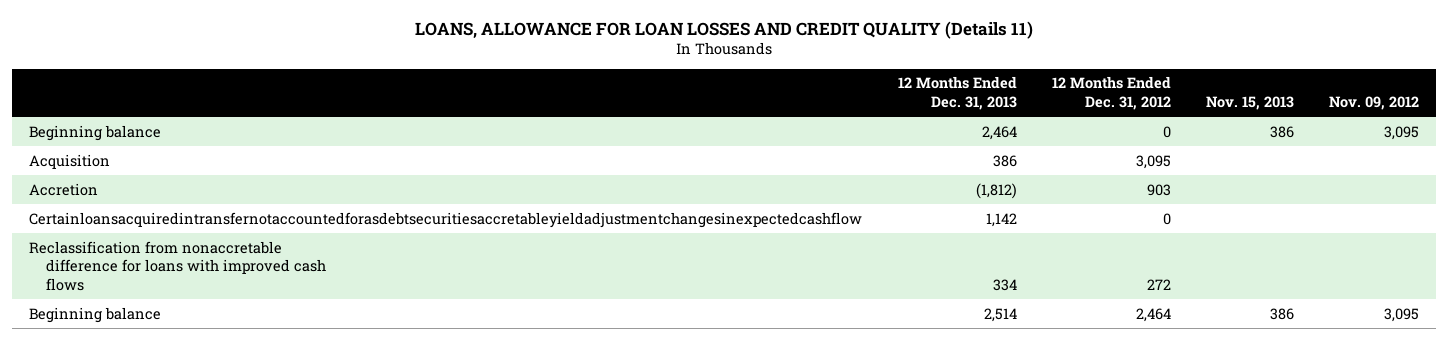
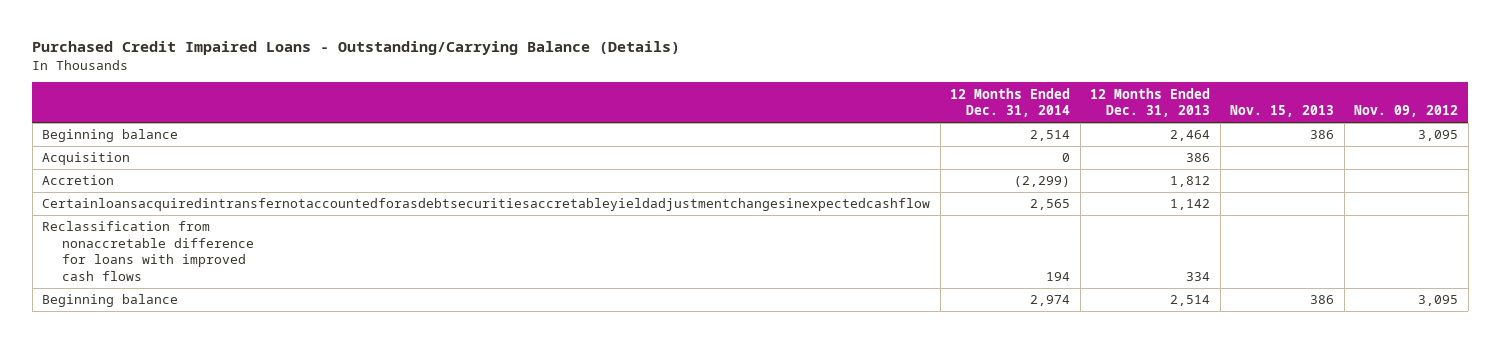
- LOANS, ALLOWANCE FOR LOAN LOSSES AND CREDIT QUALITY (Details 11)
+ Purchased Credit Impaired Loans - Outstanding/Carrying Balance (Details)
- | 12 Months Ended Dec. 31, 2013 | 12 Months Ended Dec. 31, 2012 | Nov. 15, 2013 | Nov. 09, 2012
+ | 12 Months Ended Dec. 31, 2014 | 12 Months Ended Dec. 31, 2013 | Nov. 15, 2013 | Nov. 09, 2012
- Accretion | (1,812) | 903 | |
+ Accretion | (2,299) | 1,812 | |

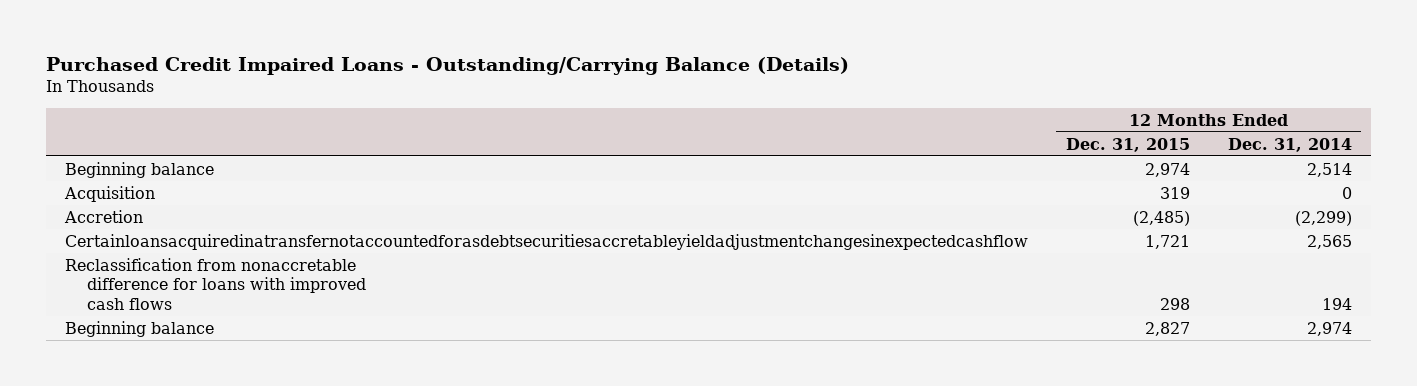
- | 12 Months Ended Dec. 31, 2014 | 12 Months Ended Dec. 31, 2013 | Nov. 15, 2013 | Nov. 09, 2012
+ | 12 Months Ended Dec. 31, 2015 | 12 Months Ended Dec. 31, 2014
- Certainloansacquiredintransfernotaccountedforasdebtsecuritiesaccretableyieldadjustmentchangesinexpectedcashflow | 2,565 | 1,142 | |
+ Certainloansacquiredinatransfernotaccountedforasdebtsecuritiesaccretableyieldadjustmentchangesinexpectedcashflow | 1,721 | 2,565

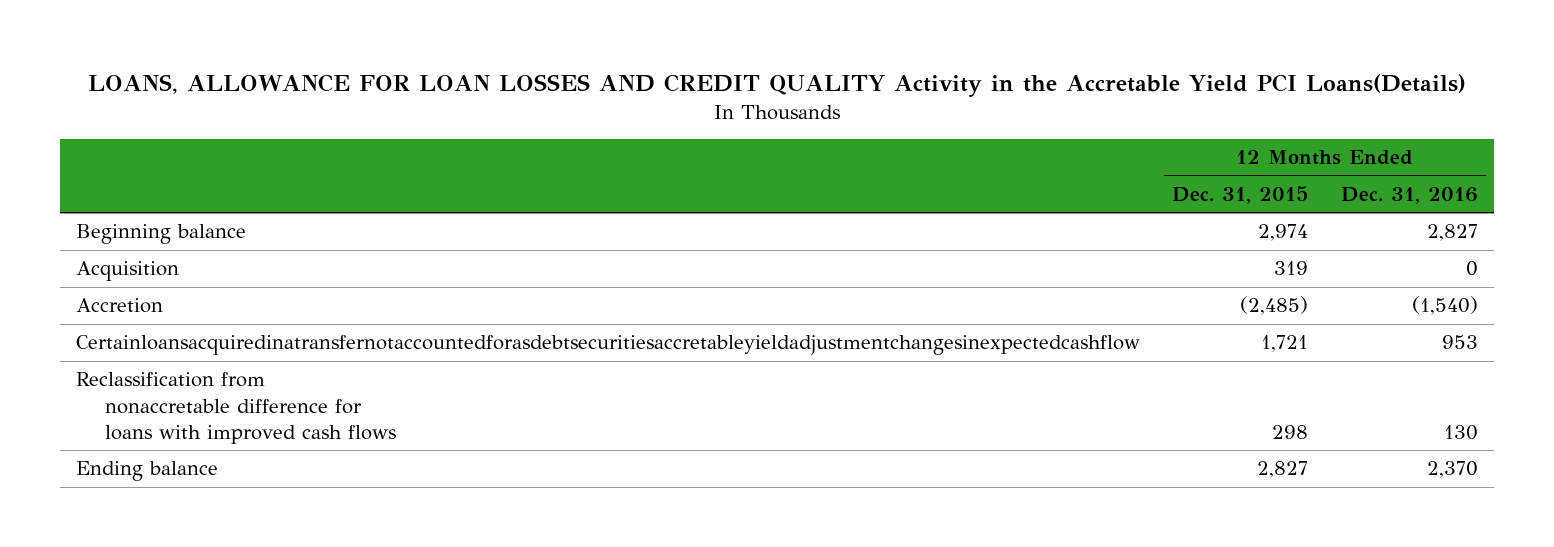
- Purchased Credit Impaired Loans - Outstanding/Carrying Balance (Details)
+ LOANS, ALLOWANCE FOR LOAN LOSSES AND CREDIT QUALITY Activity in the Accretable Yield PCI Loans(Details)
- | 12 Months Ended Dec. 31, 2015 | 12 Months Ended Dec. 31, 2014
+ | 12 Months Ended Dec. 31, 2015 | 12 Months Ended Dec. 31, 2016
- Beginning balance | 2,827 | 2,974
+ Ending balance | 2,827 | 2,370

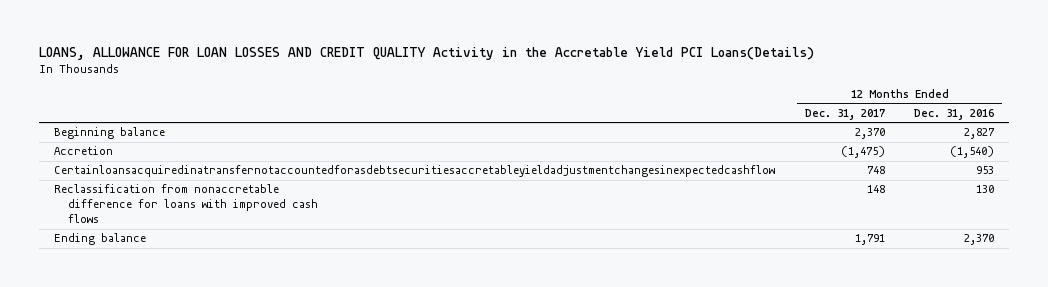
- | 12 Months Ended Dec. 31, 2015 | 12 Months Ended Dec. 31, 2016
+ | 12 Months Ended Dec. 31, 2017 | 12 Months Ended Dec. 31, 2016
- Acquisition | 319 | 0

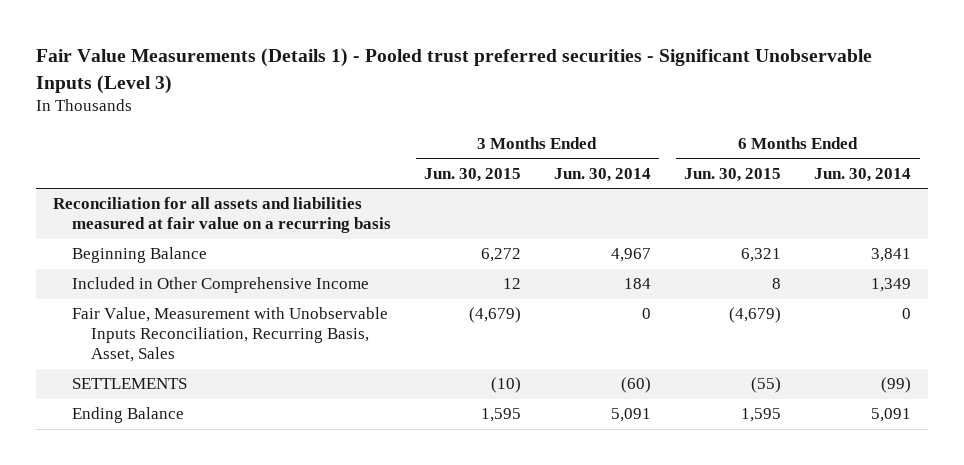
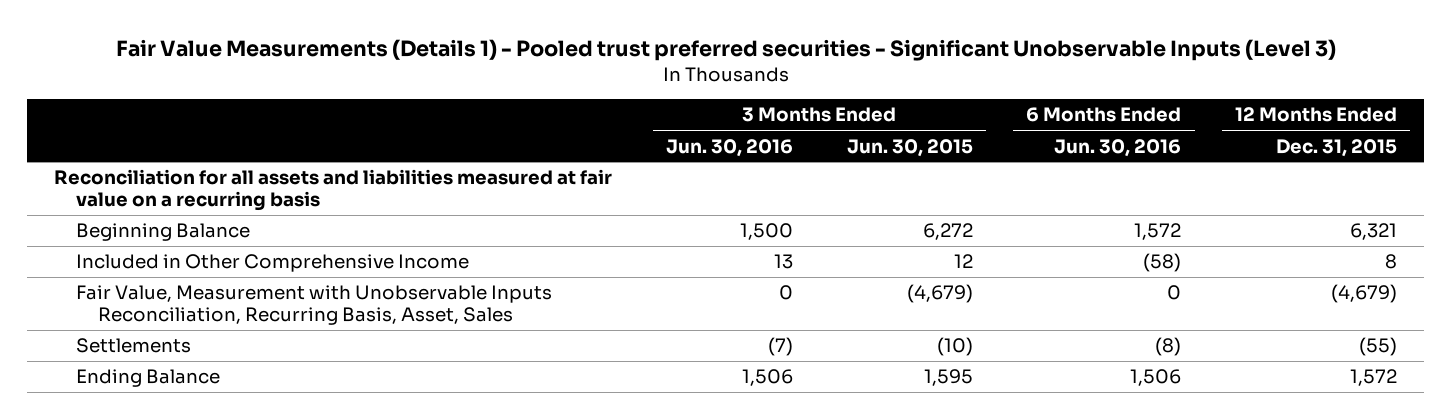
- | 3 Months Ended Jun. 30, 2015 | 3 Months Ended Jun. 30, 2014 | 6 Months Ended Jun. 30, 2015 | 6 Months Ended Jun. 30, 2014
+ | 3 Months Ended Jun. 30, 2016 | 3 Months Ended Jun. 30, 2015 | 6 Months Ended Jun. 30, 2016 | 12 Months Ended Dec. 31, 2015
- SETTLEMENTS | (10) | (60) | (55) | (99)
+ Settlements | (7) | (10) | (8) | (55)

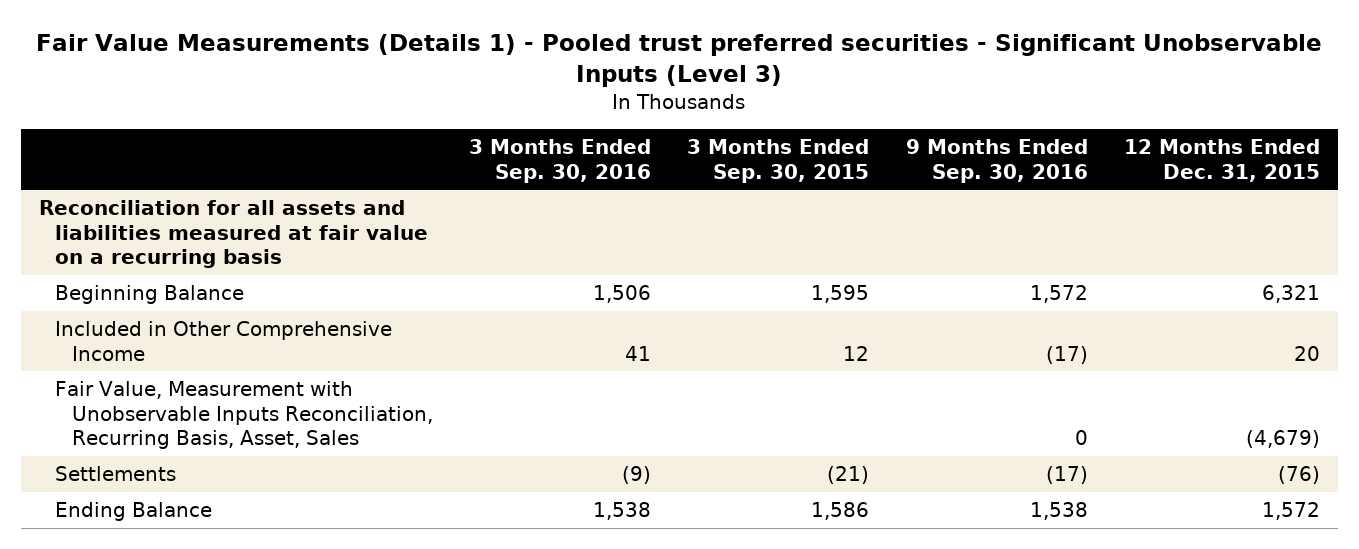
- | 3 Months Ended Jun. 30, 2016 | 3 Months Ended Jun. 30, 2015 | 6 Months Ended Jun. 30, 2016 | 12 Months Ended Dec. 31, 2015
+ | 3 Months Ended Sep. 30, 2016 | 3 Months Ended Sep. 30, 2015 | 9 Months Ended Sep. 30, 2016 | 12 Months Ended Dec. 31, 2015
- Included in Other Comprehensive Income | 13 | 12 | (58) | 8
+ Included in Other Comprehensive Income | 41 | 12 | (17) | 20
- Settlements | (7) | (10) | (8) | (55)
+ Settlements | (9) | (21) | (17) | (76)

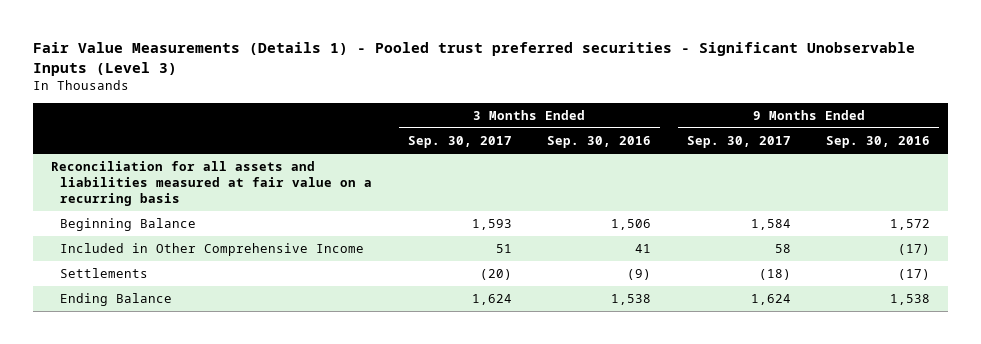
- | 3 Months Ended Sep. 30, 2016 | 3 Months Ended Sep. 30, 2015 | 9 Months Ended Sep. 30, 2016 | 12 Months Ended Dec. 31, 2015
+ | 3 Months Ended Sep. 30, 2017 | 3 Months Ended Sep. 30, 2016 | 9 Months Ended Sep. 30, 2017 | 9 Months Ended Sep. 30, 2016
- Fair Value, Measurement with Unobservable Inputs Reconciliation, Recurring Basis, Asset, Sales | | | 0 | (4,679)

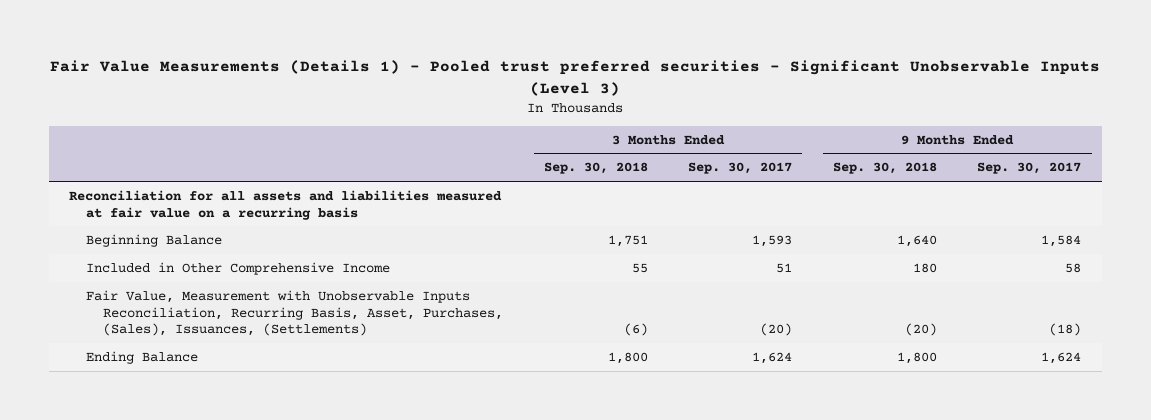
- | 3 Months Ended Sep. 30, 2017 | 3 Months Ended Sep. 30, 2016 | 9 Months Ended Sep. 30, 2017 | 9 Months Ended Sep. 30, 2016
+ | 3 Months Ended Sep. 30, 2018 | 3 Months Ended Sep. 30, 2017 | 9 Months Ended Sep. 30, 2018 | 9 Months Ended Sep. 30, 2017
- Settlements | (20) | (9) | (18) | (17)
+ Fair Value, Measurement with Unobservable Inputs Reconciliation, Recurring Basis, Asset, Purchases, (Sales), Issuances, (Settlements) | (6) | (20) | (20) | (18)

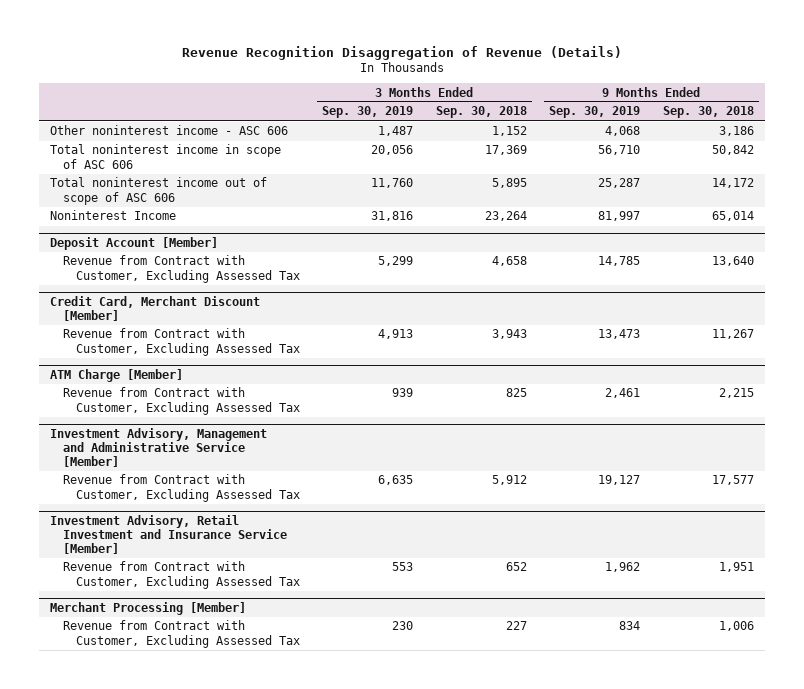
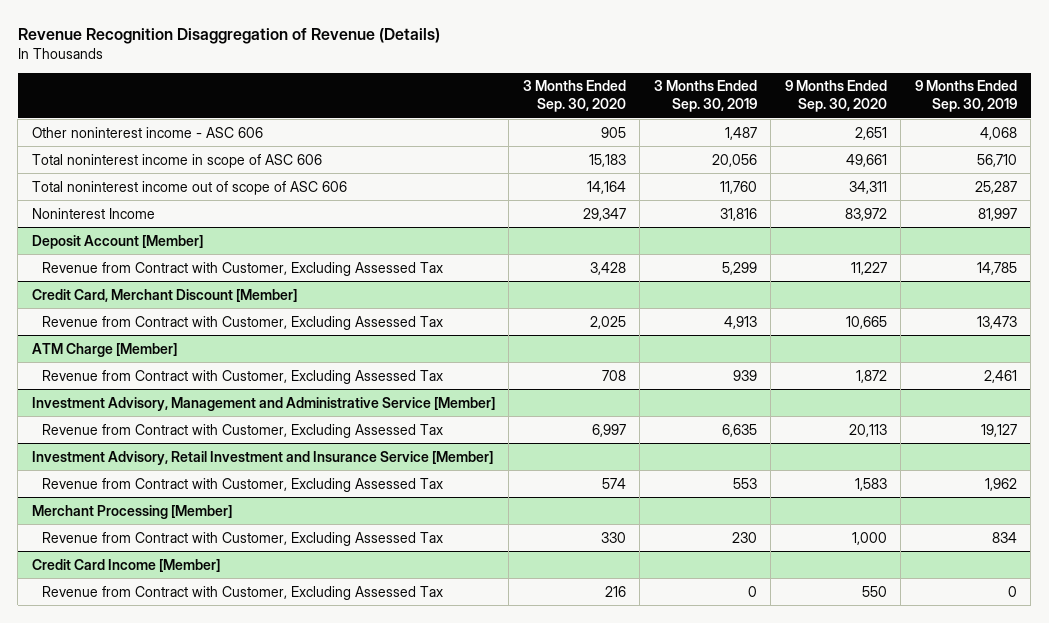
- | 3 Months Ended Sep. 30, 2019 | 3 Months Ended Sep. 30, 2018 | 9 Months Ended Sep. 30, 2019 | 9 Months Ended Sep. 30, 2018
+ | 3 Months Ended Sep. 30, 2020 | 3 Months Ended Sep. 30, 2019 | 9 Months Ended Sep. 30, 2020 | 9 Months Ended Sep. 30, 2019
+ Credit Card Income [Member]
+ Revenue from Contract with Customer, Excluding Assessed Tax | 216 | 0 | 550 | 0

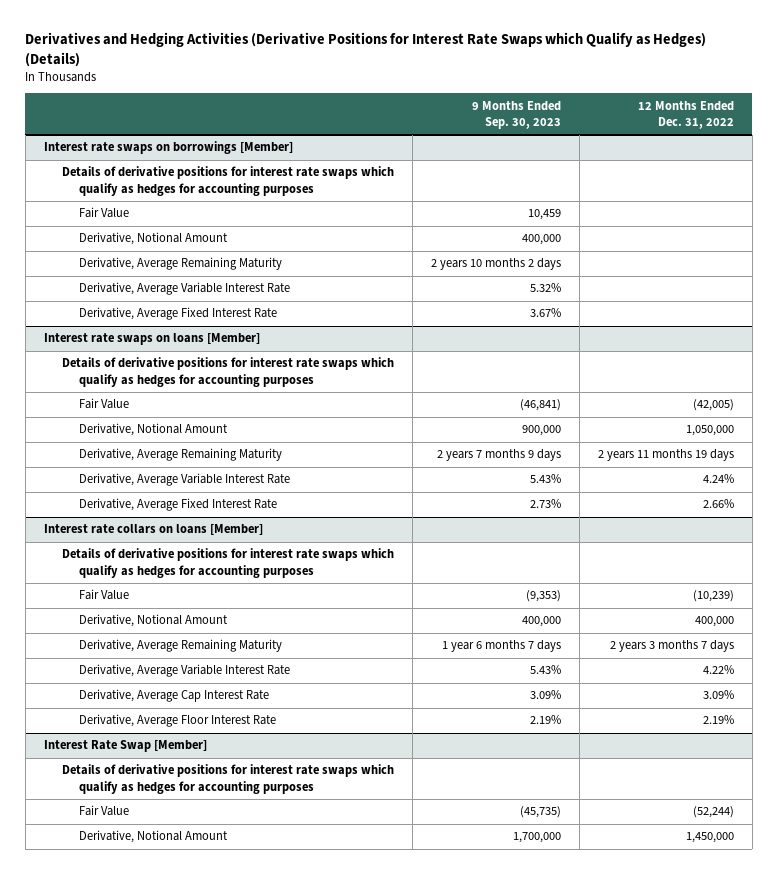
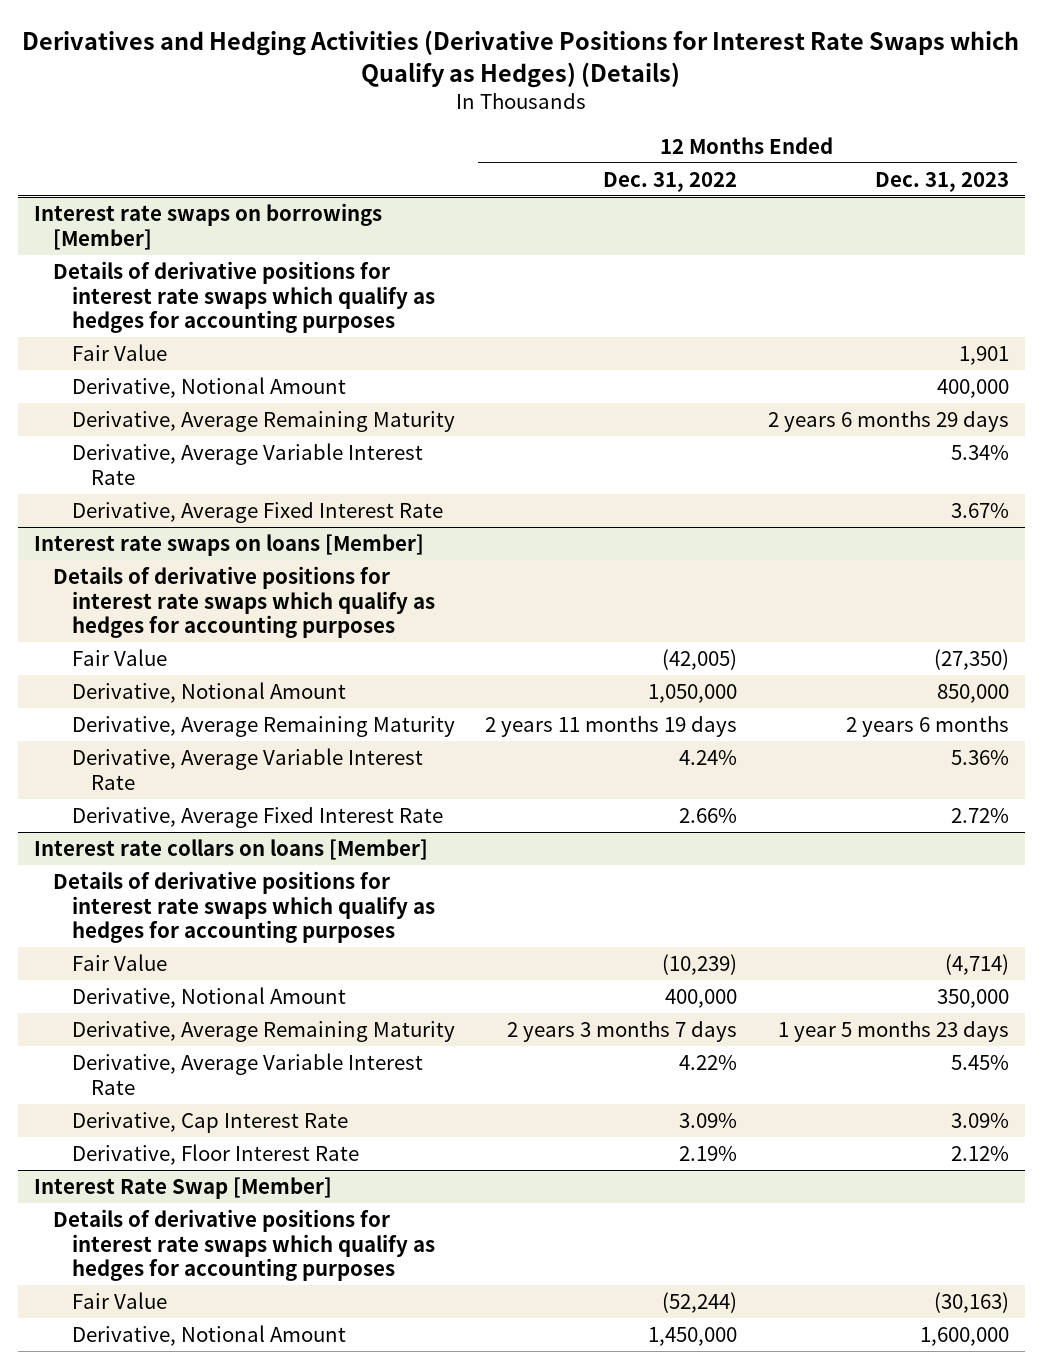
- | 9 Months Ended Sep. 30, 2023 | 12 Months Ended Dec. 31, 2022
+ | 12 Months Ended Dec. 31, 2022 | 12 Months Ended Dec. 31, 2023
@ Interest rate collars on loans [Member]
- Derivative, Average Cap Interest Rate | 3.09% | 3.09%
- Derivative, Average Floor Interest Rate | 2.19% | 2.19%
+ Derivative, Cap Interest Rate | 3.09% | 3.09%
+ Derivative, Floor Interest Rate | 2.19% | 2.12%

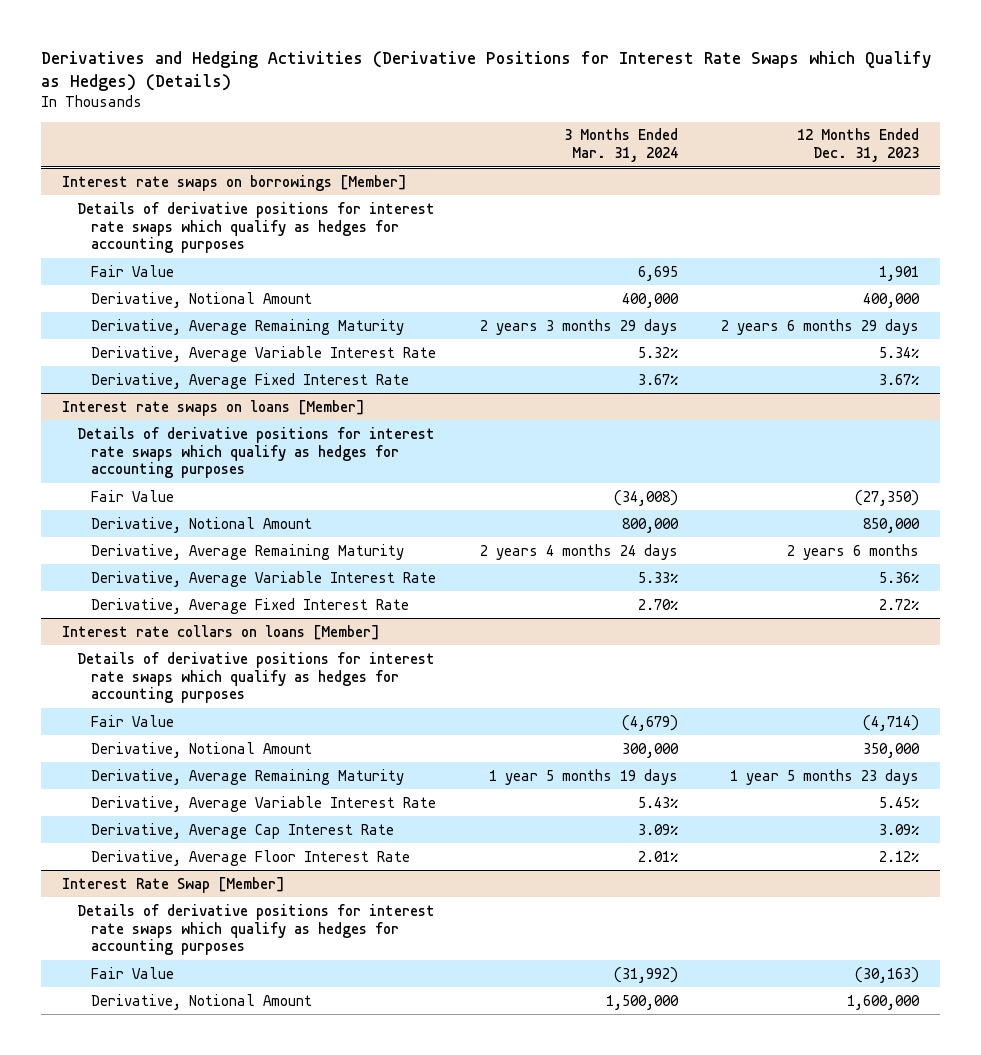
- | 12 Months Ended Dec. 31, 2022 | 12 Months Ended Dec. 31, 2023
+ | 3 Months Ended Mar. 31, 2024 | 12 Months Ended Dec. 31, 2023
@ Interest rate collars on loans [Member]
- Derivative, Cap Interest Rate | 3.09% | 3.09%
- Derivative, Floor Interest Rate | 2.19% | 2.12%
+ Derivative, Average Cap Interest Rate | 3.09% | 3.09%
+ Derivative, Average Floor Interest Rate | 2.01% | 2.12%

